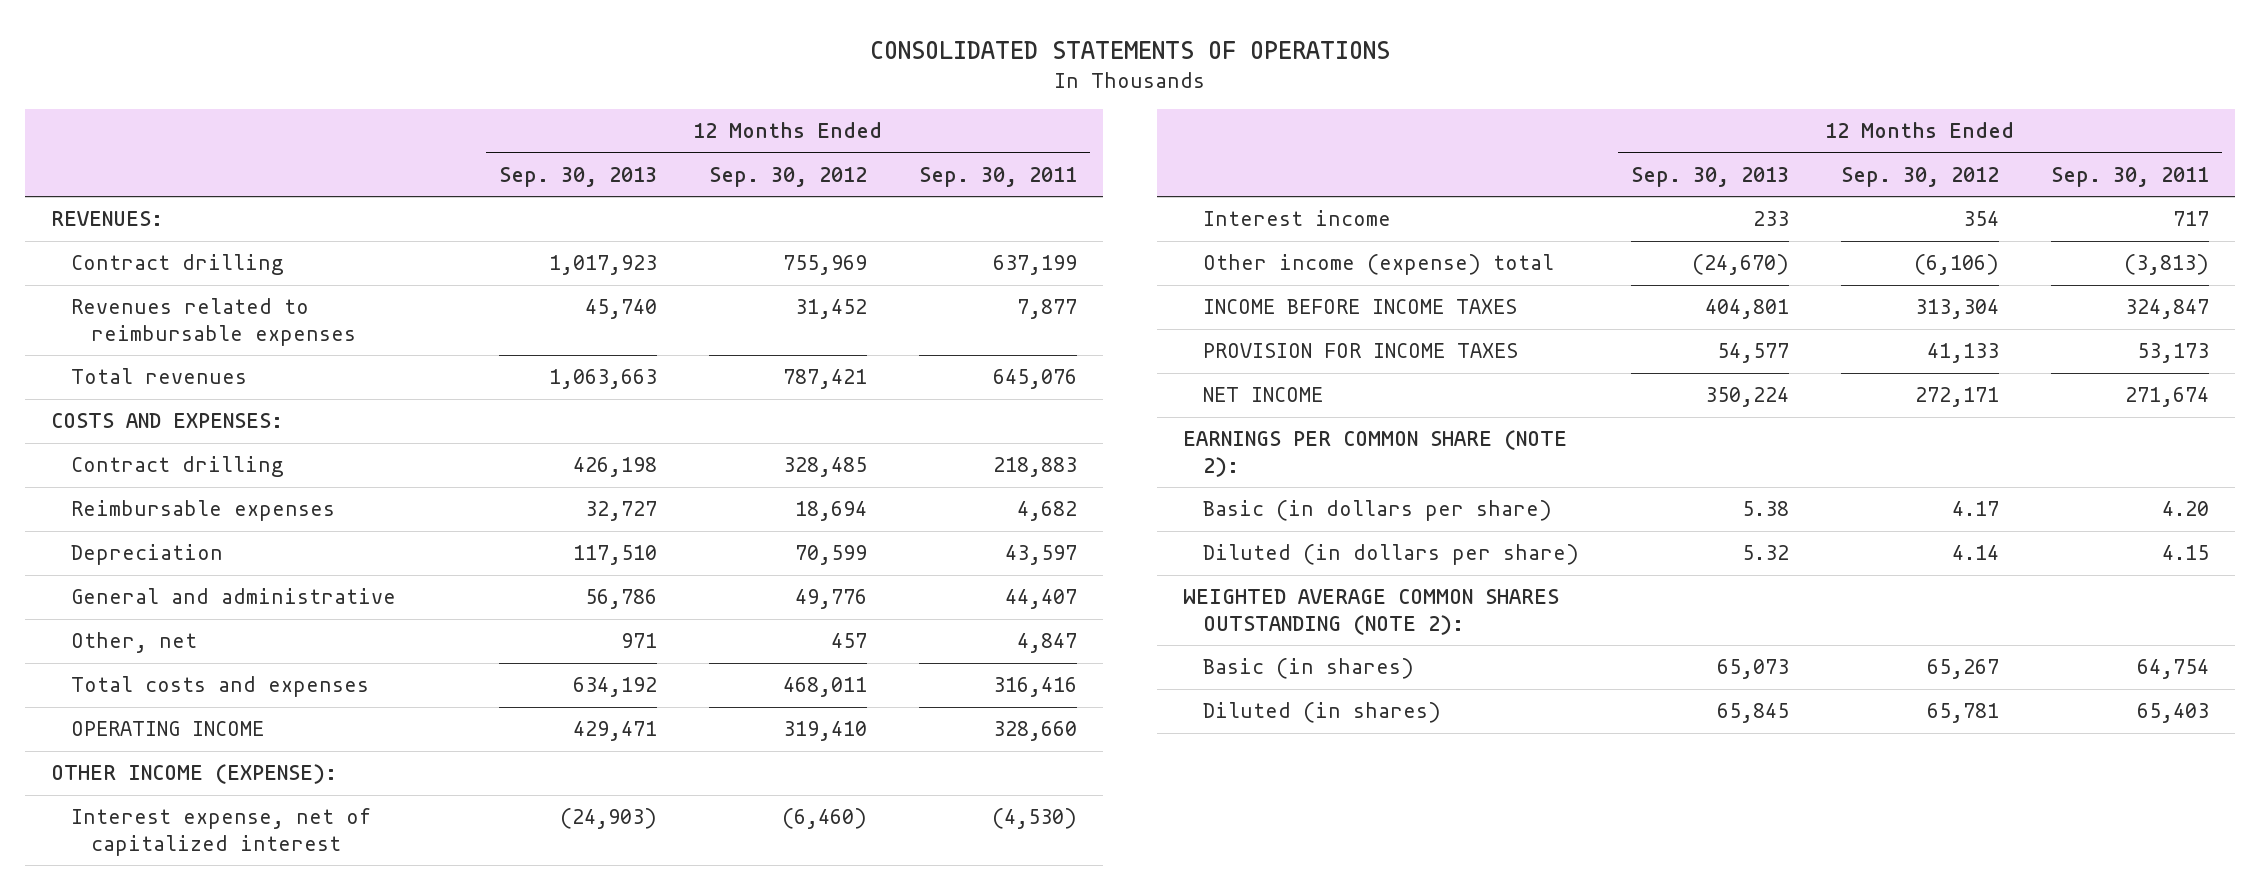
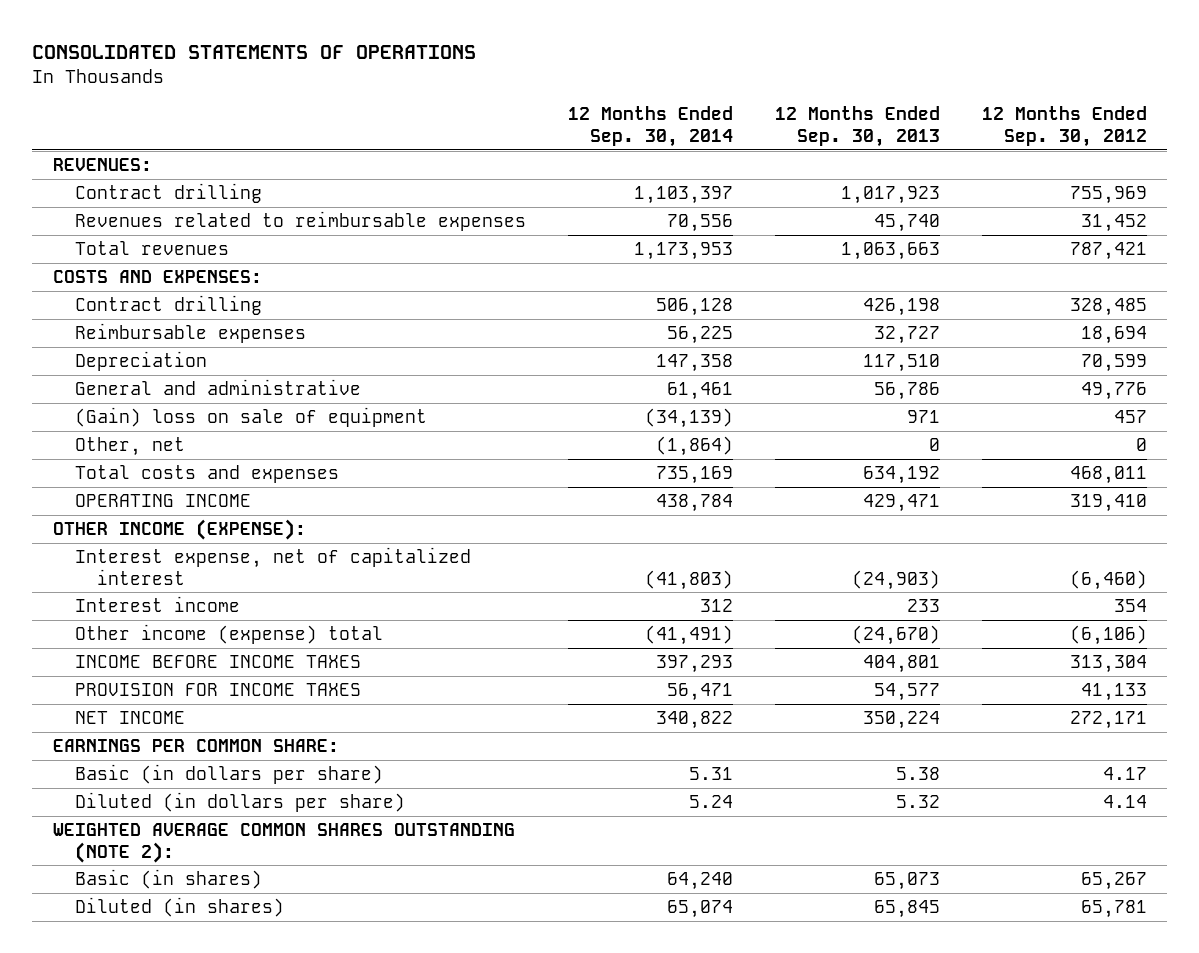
- | 12 Months Ended Sep. 30, 2013 | 12 Months Ended Sep. 30, 2012 | 12 Months Ended Sep. 30, 2011
+ | 12 Months Ended Sep. 30, 2014 | 12 Months Ended Sep. 30, 2013 | 12 Months Ended Sep. 30, 2012
- Other, net | 971 | 457 | 4,847
+ (Gain) loss on sale of equipment | (34,139) | 971 | 457
+ Other, net | (1,864) | 0 | 0
- EARNINGS PER COMMON SHARE (NOTE 2):
+ EARNINGS PER COMMON SHARE:

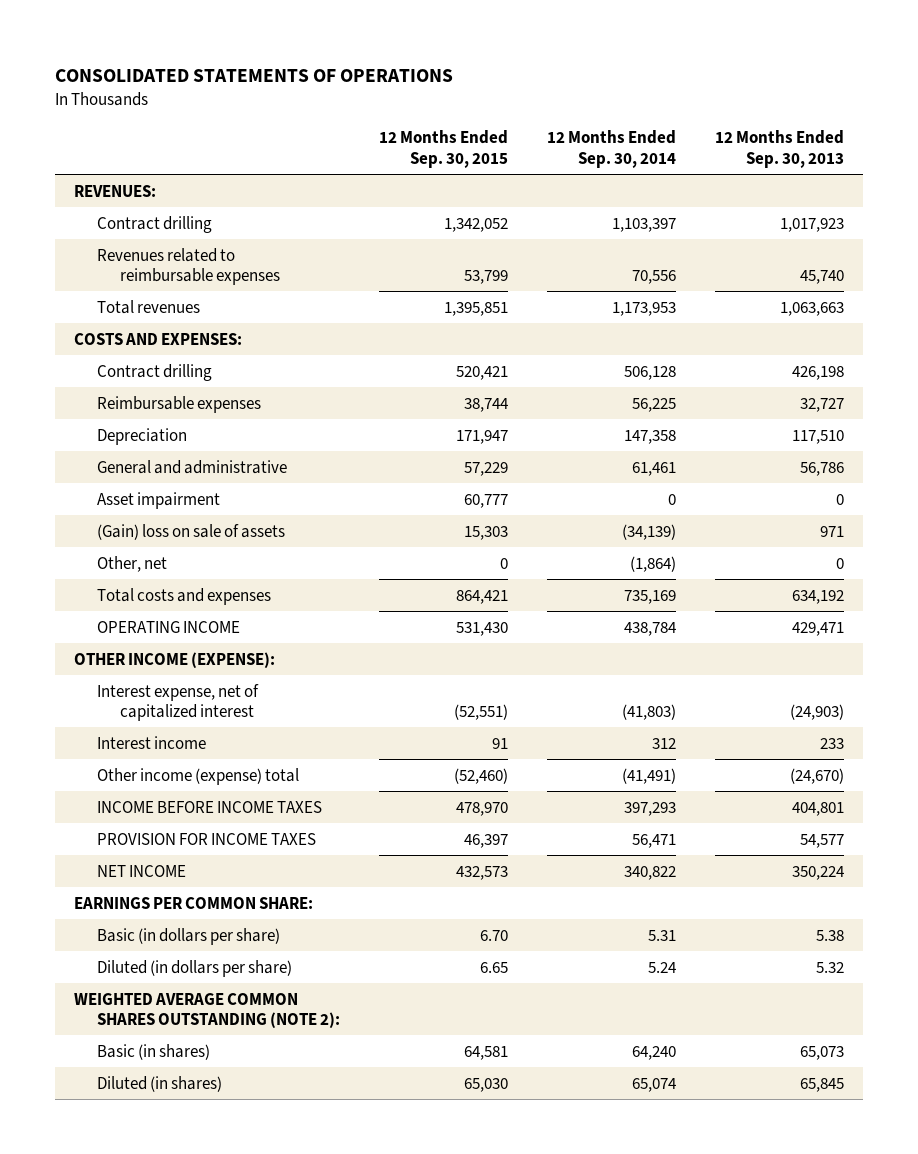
- | 12 Months Ended Sep. 30, 2014 | 12 Months Ended Sep. 30, 2013 | 12 Months Ended Sep. 30, 2012
+ | 12 Months Ended Sep. 30, 2015 | 12 Months Ended Sep. 30, 2014 | 12 Months Ended Sep. 30, 2013
- (Gain) loss on sale of equipment | (34,139) | 971 | 457
+ Asset impairment | 60,777 | 0 | 0
+ (Gain) loss on sale of assets | 15,303 | (34,139) | 971

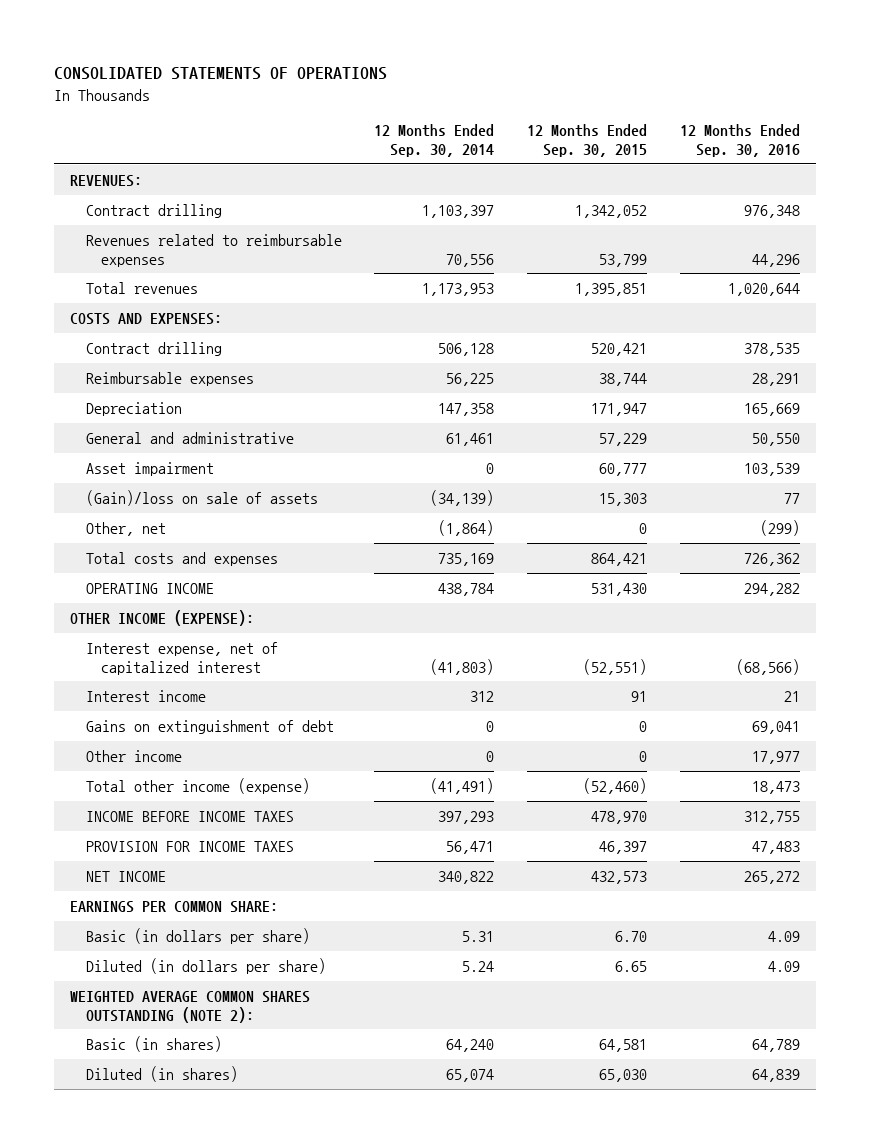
- | 12 Months Ended Sep. 30, 2015 | 12 Months Ended Sep. 30, 2014 | 12 Months Ended Sep. 30, 2013
+ | 12 Months Ended Sep. 30, 2014 | 12 Months Ended Sep. 30, 2015 | 12 Months Ended Sep. 30, 2016
- (Gain) loss on sale of assets | 15,303 | (34,139) | 971
+ (Gain)/loss on sale of assets | (34,139) | 15,303 | 77
- Other income (expense) total | (52,460) | (41,491) | (24,670)
+ Gains on extinguishment of debt | 0 | 0 | 69,041
+ Other income | 0 | 0 | 17,977
+ Total other income (expense) | (41,491) | (52,460) | 18,473

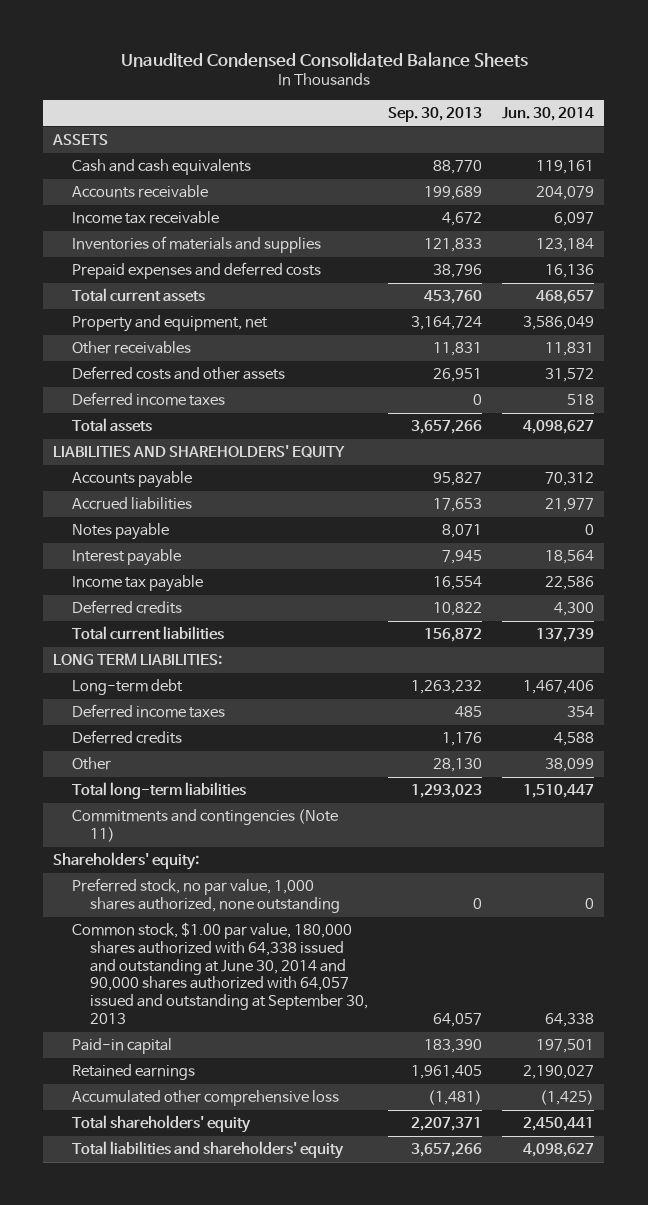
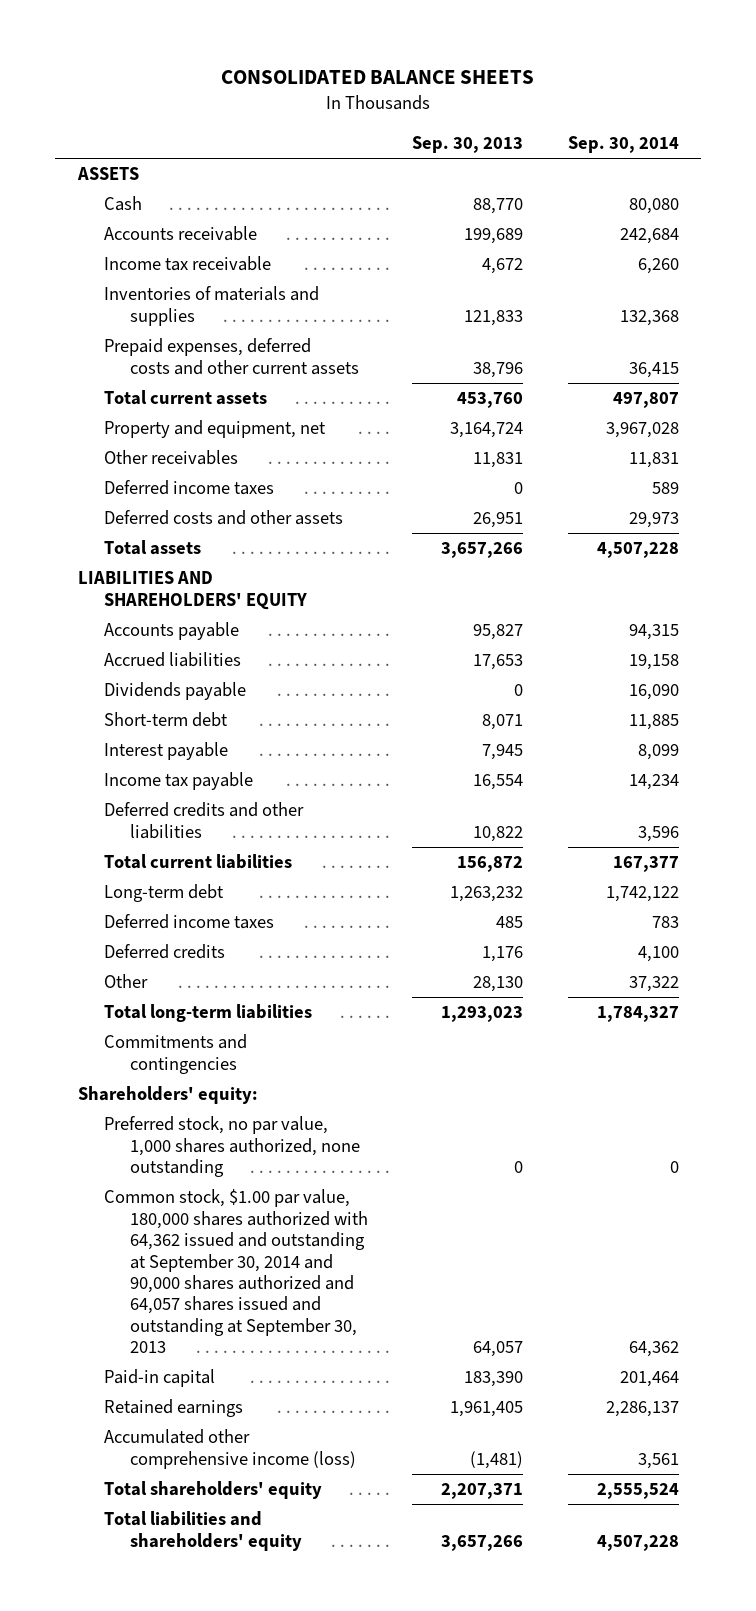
- Unaudited Condensed Consolidated Balance Sheets
+ CONSOLIDATED BALANCE SHEETS
- | Sep. 30, 2013 | Jun. 30, 2014
+ | Sep. 30, 2013 | Sep. 30, 2014
- Cash and cash equivalents | 88,770 | 119,161
+ Cash | 88,770 | 80,080
- Prepaid expenses and deferred costs | 38,796 | 16,136
+ Prepaid expenses, deferred costs and other current assets | 38,796 | 36,415
moved down: Deferred costs and other assets | 26,951 | 29,973
- Notes payable | 8,071 | 0
+ Dividends payable | 0 | 16,090
+ Short-term debt | 8,071 | 11,885
- Deferred credits | 10,822 | 4,300
+ Deferred credits and other liabilities | 10,822 | 3,596
- LONG TERM LIABILITIES:
- Commitments and contingencies (Note 11)
+ Commitments and contingencies
- Common stock, $1.00 par value, 180,000 shares authorized with 64,338 issued and outstanding at June 30, 2014 and 90,000 shares authorized with 64,057 issued and outstanding at September 30, 2013 | 64,057 | 64,338
+ Common stock, $1.00 par value, 180,000 shares authorized with 64,362 issued and outstanding at September 30, 2014 and 90,000 shares authorized and 64,057 shares issued and outstanding at September 30, 2013 | 64,057 | 64,362
- Accumulated other comprehensive loss | (1,481) | (1,425)
+ Accumulated other comprehensive income (loss) | (1,481) | 3,561

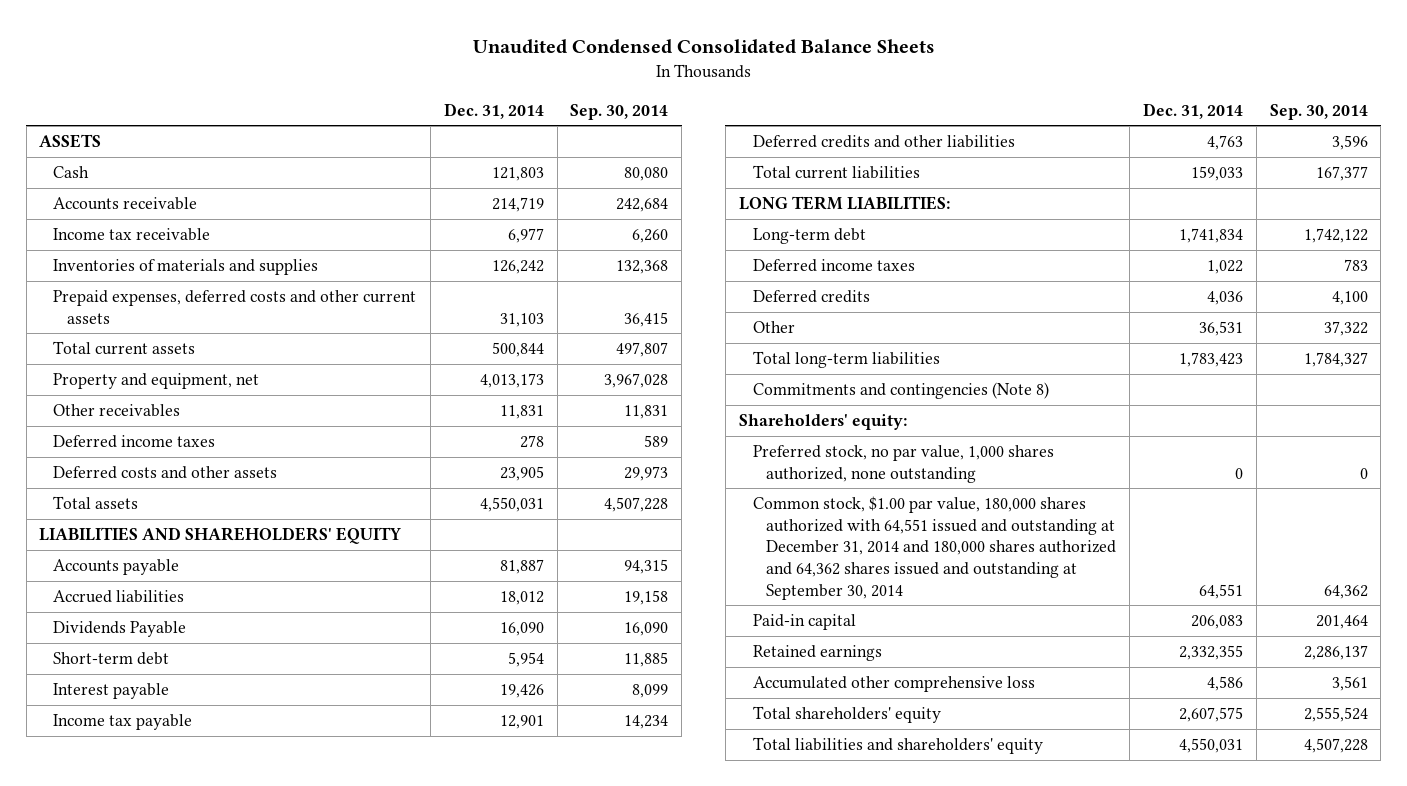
- CONSOLIDATED BALANCE SHEETS
+ Unaudited Condensed Consolidated Balance Sheets
- | Sep. 30, 2013 | Sep. 30, 2014
+ | Dec. 31, 2014 | Sep. 30, 2014
- Dividends payable | 0 | 16,090
+ Dividends Payable | 16,090 | 16,090
+ LONG TERM LIABILITIES:
- Commitments and contingencies
+ Commitments and contingencies (Note 8)
- Common stock, $1.00 par value, 180,000 shares authorized with 64,362 issued and outstanding at September 30, 2014 and 90,000 shares authorized and 64,057 shares issued and outstanding at September 30, 2013 | 64,057 | 64,362
+ Common stock, $1.00 par value, 180,000 shares authorized with 64,551 issued and outstanding at December 31, 2014 and 180,000 shares authorized and 64,362 shares issued and outstanding at September 30, 2014 | 64,551 | 64,362
- Accumulated other comprehensive income (loss) | (1,481) | 3,561
+ Accumulated other comprehensive loss | 4,586 | 3,561

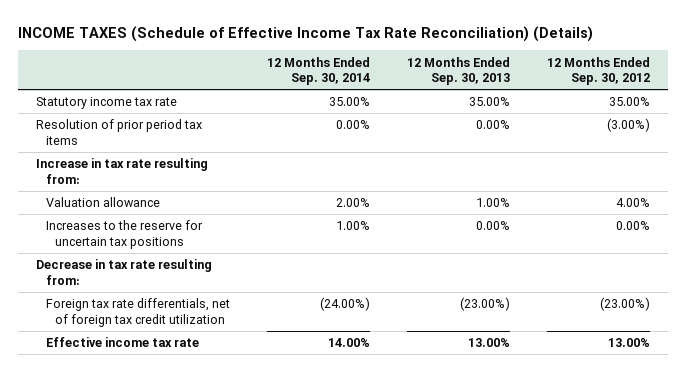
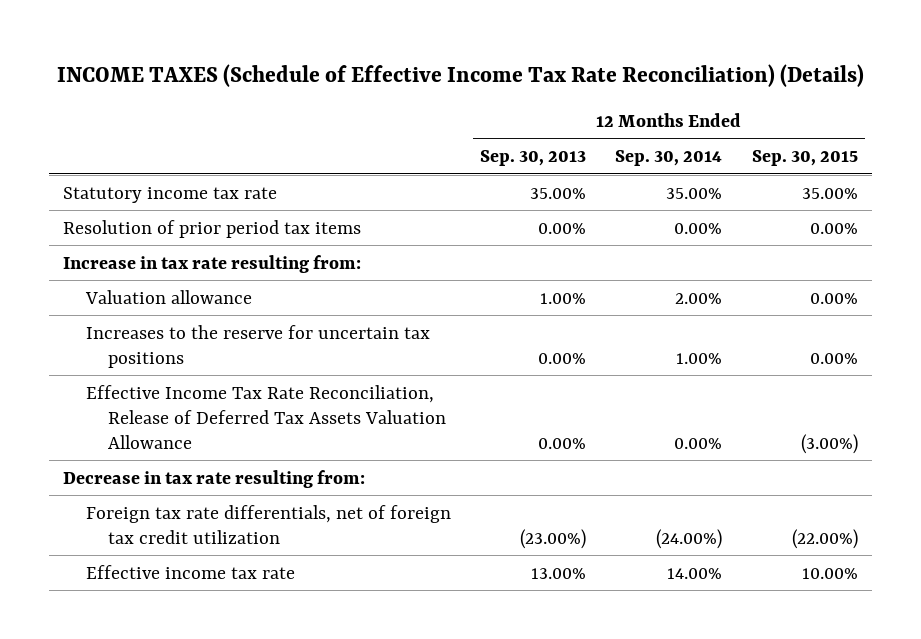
- | 12 Months Ended Sep. 30, 2014 | 12 Months Ended Sep. 30, 2013 | 12 Months Ended Sep. 30, 2012
+ | 12 Months Ended Sep. 30, 2013 | 12 Months Ended Sep. 30, 2014 | 12 Months Ended Sep. 30, 2015
+ Effective Income Tax Rate Reconciliation, Release of Deferred Tax Assets Valuation Allowance | 0.00% | 0.00% | (3.00%)

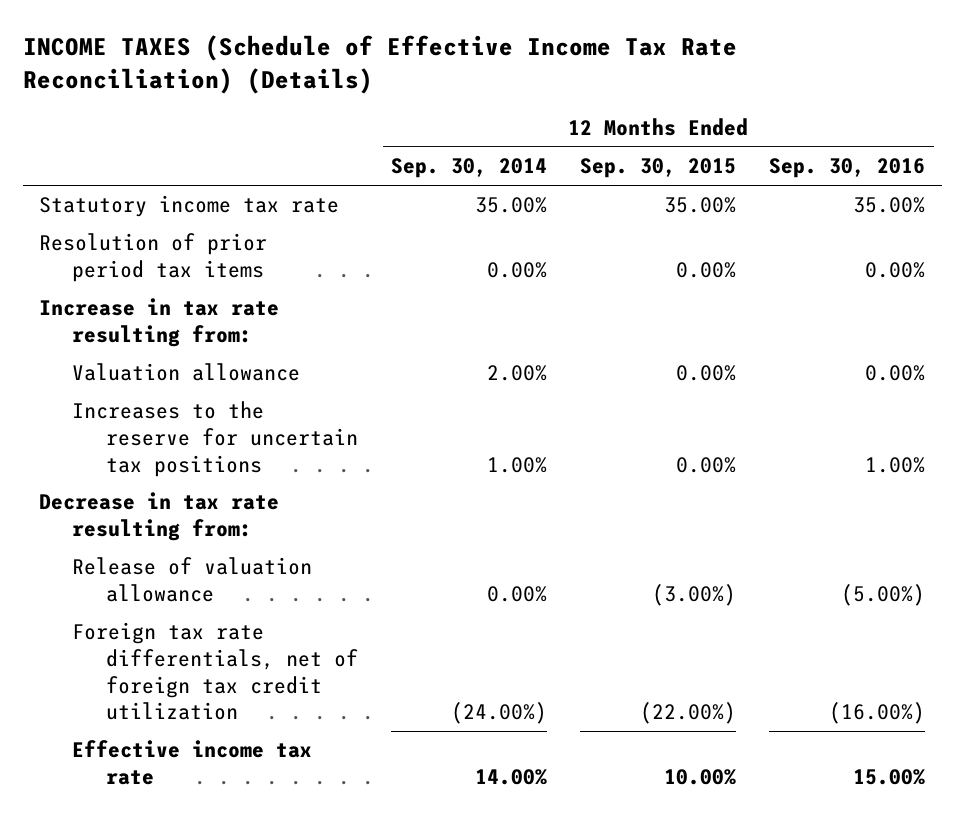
- | 12 Months Ended Sep. 30, 2013 | 12 Months Ended Sep. 30, 2014 | 12 Months Ended Sep. 30, 2015
+ | 12 Months Ended Sep. 30, 2014 | 12 Months Ended Sep. 30, 2015 | 12 Months Ended Sep. 30, 2016
- Effective Income Tax Rate Reconciliation, Release of Deferred Tax Assets Valuation Allowance | 0.00% | 0.00% | (3.00%)
+ Release of valuation allowance | 0.00% | (3.00%) | (5.00%)

